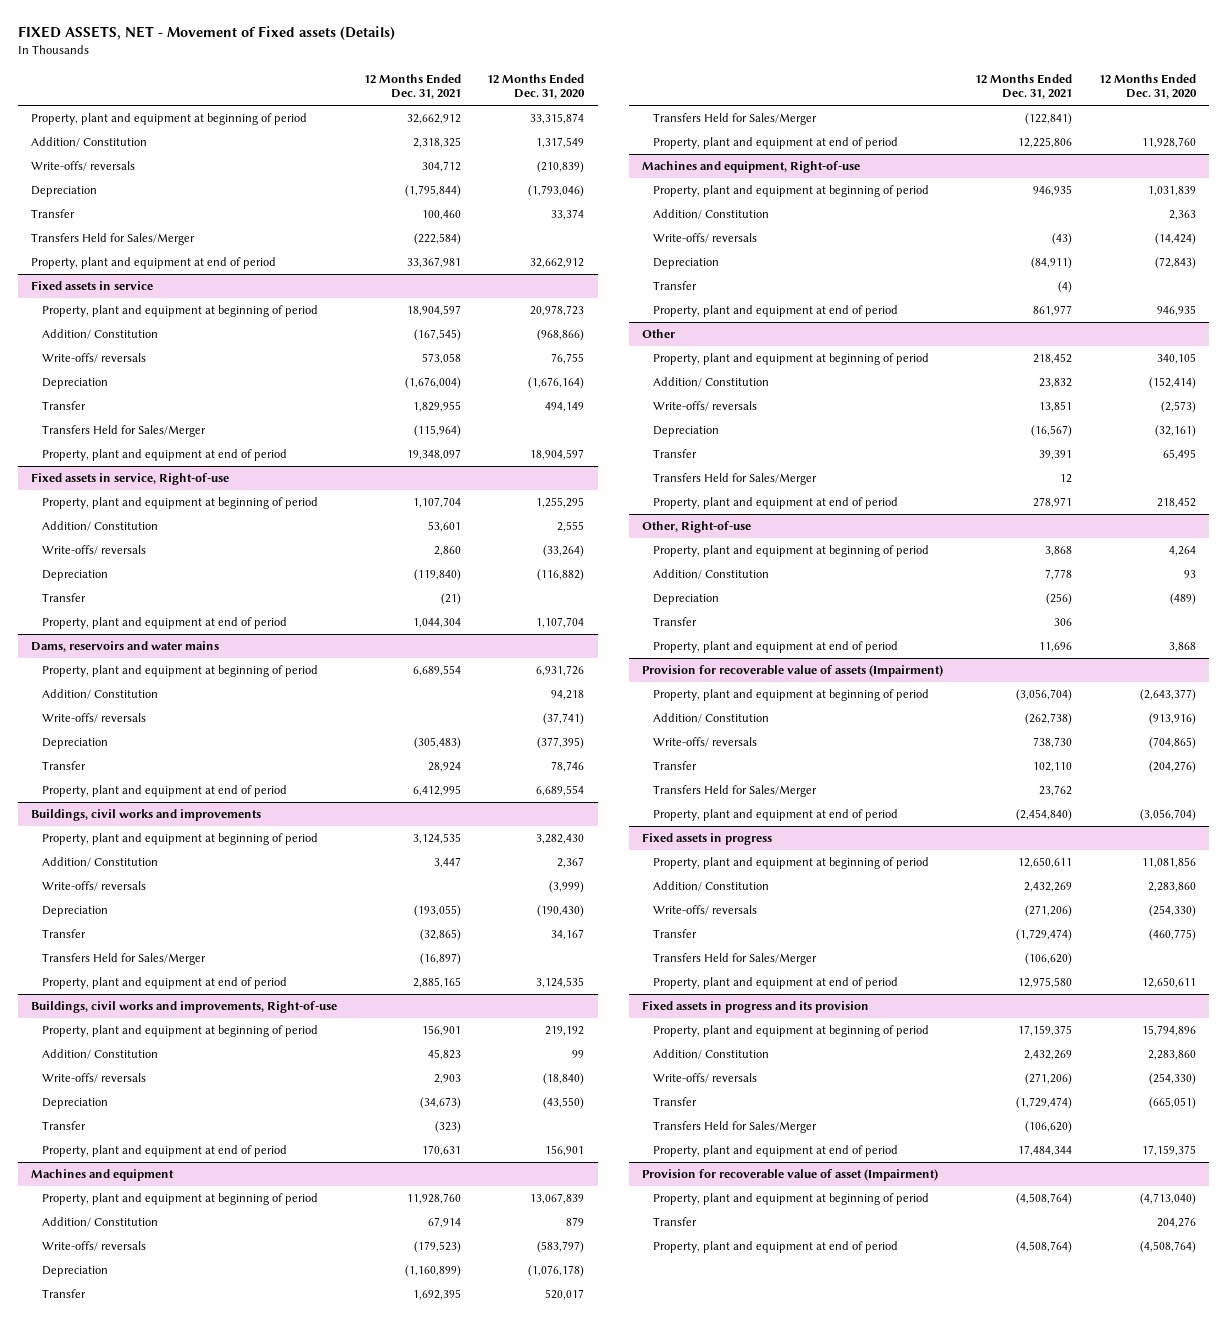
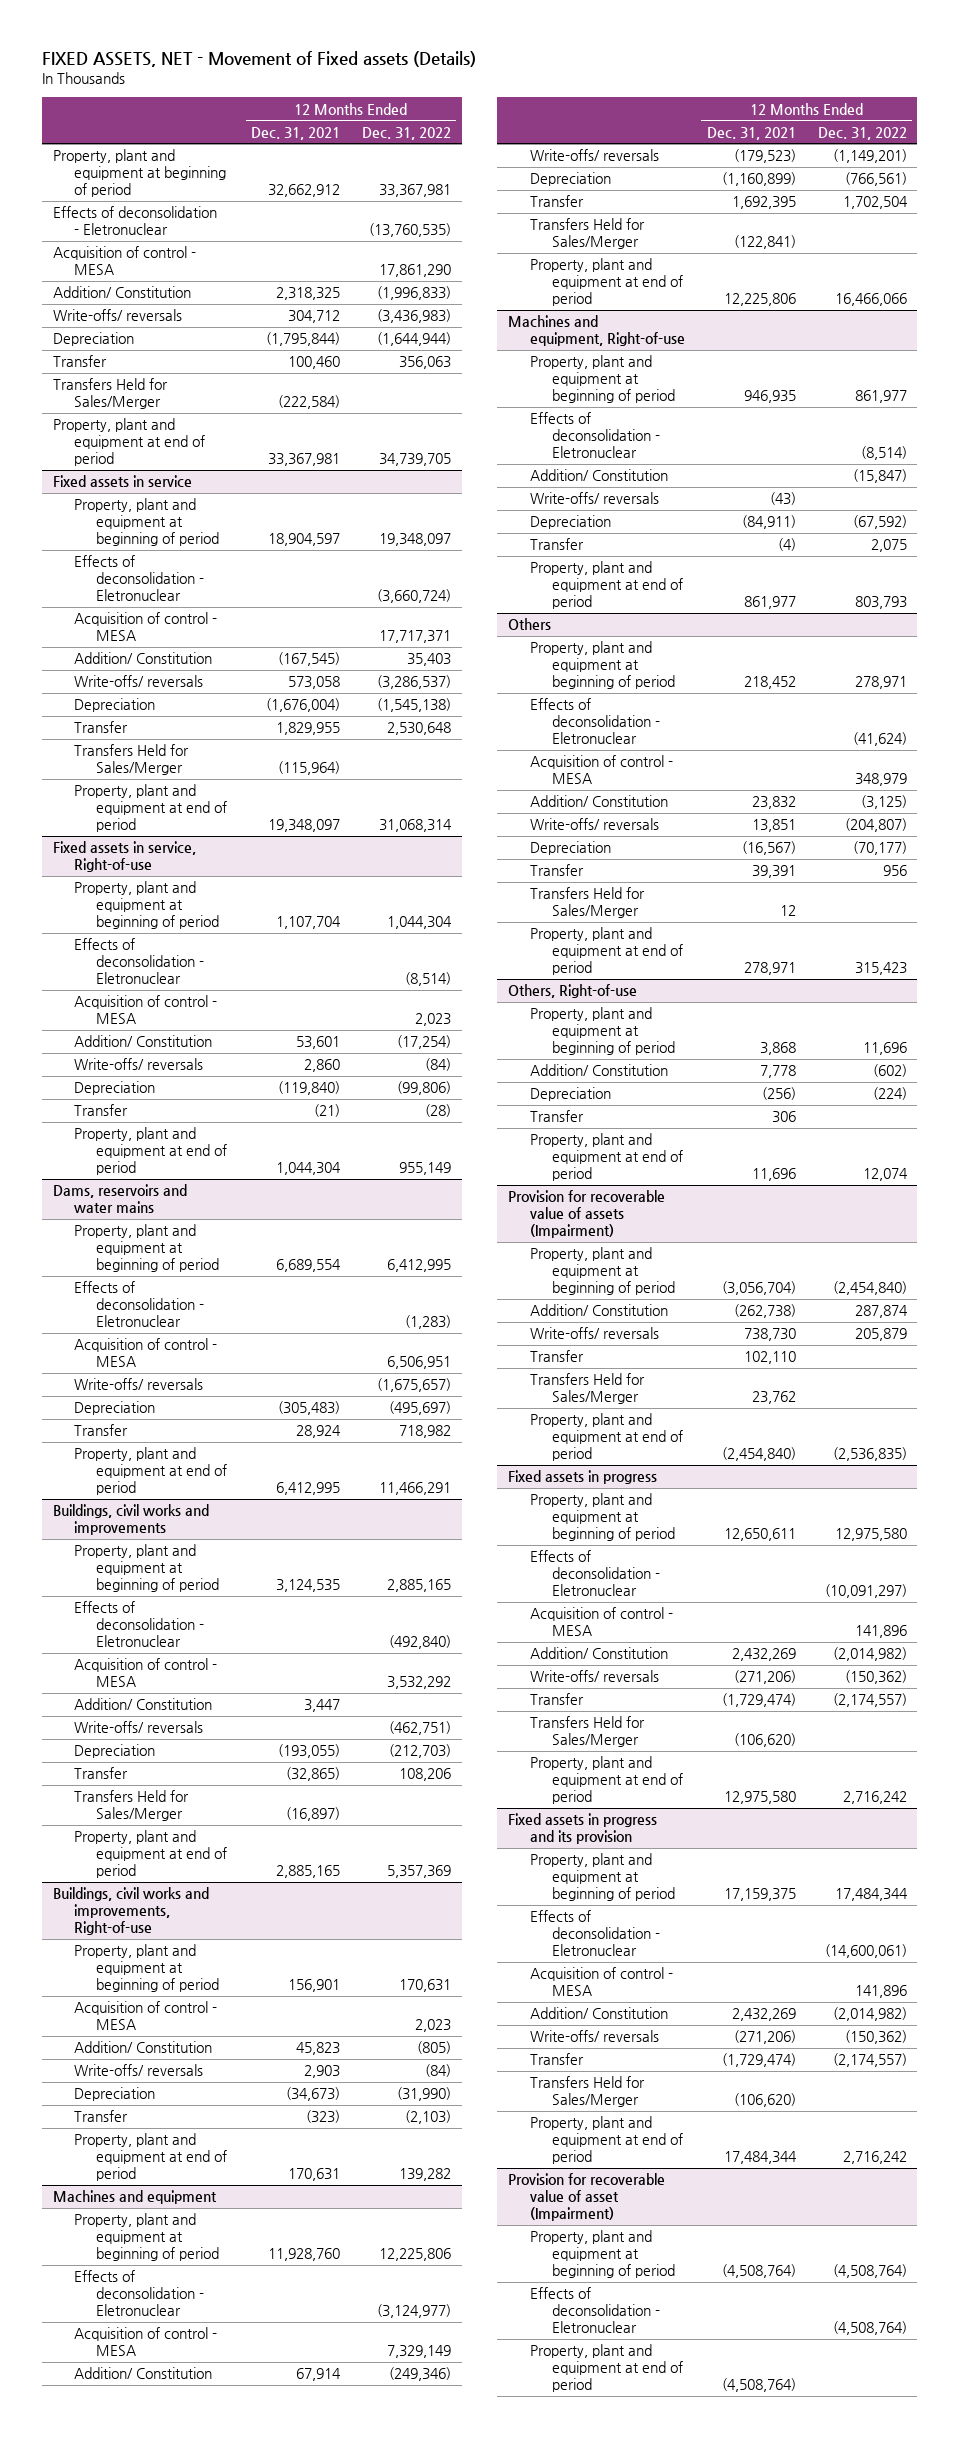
- | 12 Months Ended Dec. 31, 2021 | 12 Months Ended Dec. 31, 2020
+ | 12 Months Ended Dec. 31, 2021 | 12 Months Ended Dec. 31, 2022
+ Effects of deconsolidation - Eletronuclear | | (13,760,535)
+ Acquisition of control - MESA | | 17,861,290
@ Fixed assets in service
+ Effects of deconsolidation - Eletronuclear | | (3,660,724)
+ Acquisition of control - MESA | | 17,717,371
@ Fixed assets in service, Right-of-use
+ Effects of deconsolidation - Eletronuclear | | (8,514)
+ Acquisition of control - MESA | | 2,023
@ Dams, reservoirs and water mains
- Addition/ Constitution | | 94,218
+ Effects of deconsolidation - Eletronuclear | | (1,283)
+ Acquisition of control - MESA | | 6,506,951
@ Buildings, civil works and improvements
+ Effects of deconsolidation - Eletronuclear | | (492,840)
+ Acquisition of control - MESA | | 3,532,292
@ Buildings, civil works and improvements, Right-of-use
+ Acquisition of control - MESA | | 2,023
@ Machines and equipment
+ Effects of deconsolidation - Eletronuclear | | (3,124,977)
+ Acquisition of control - MESA | | 7,329,149
@ Machines and equipment, Right-of-use
+ Effects of deconsolidation - Eletronuclear | | (8,514)
- Other
+ Others
+ Effects of deconsolidation - Eletronuclear | | (41,624)
+ Acquisition of control - MESA | | 348,979
- Other, Right-of-use
+ Others, Right-of-use
@ Fixed assets in progress
+ Effects of deconsolidation - Eletronuclear | | (10,091,297)
+ Acquisition of control - MESA | | 141,896
@ Fixed assets in progress and its provision
+ Effects of deconsolidation - Eletronuclear | | (14,600,061)
+ Acquisition of control - MESA | | 141,896
@ Provision for recoverable value of asset (Impairment)
- Transfer | | 204,276
+ Effects of deconsolidation - Eletronuclear | | (4,508,764)

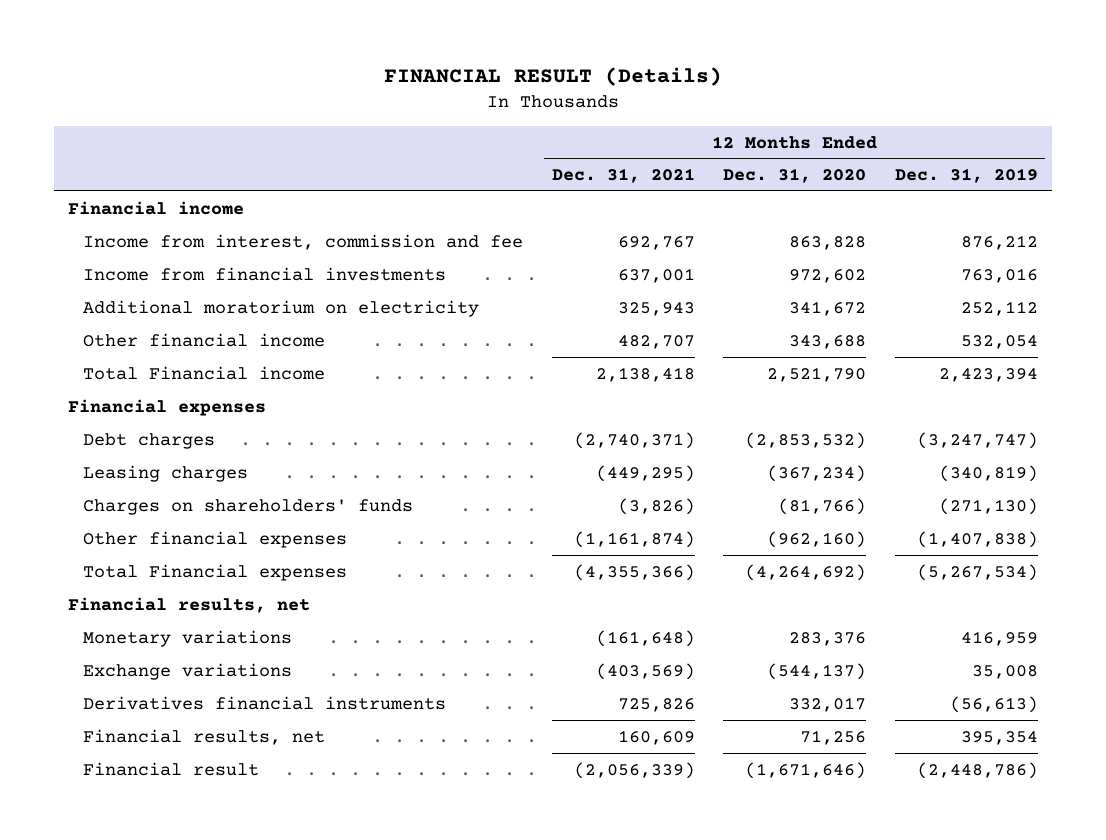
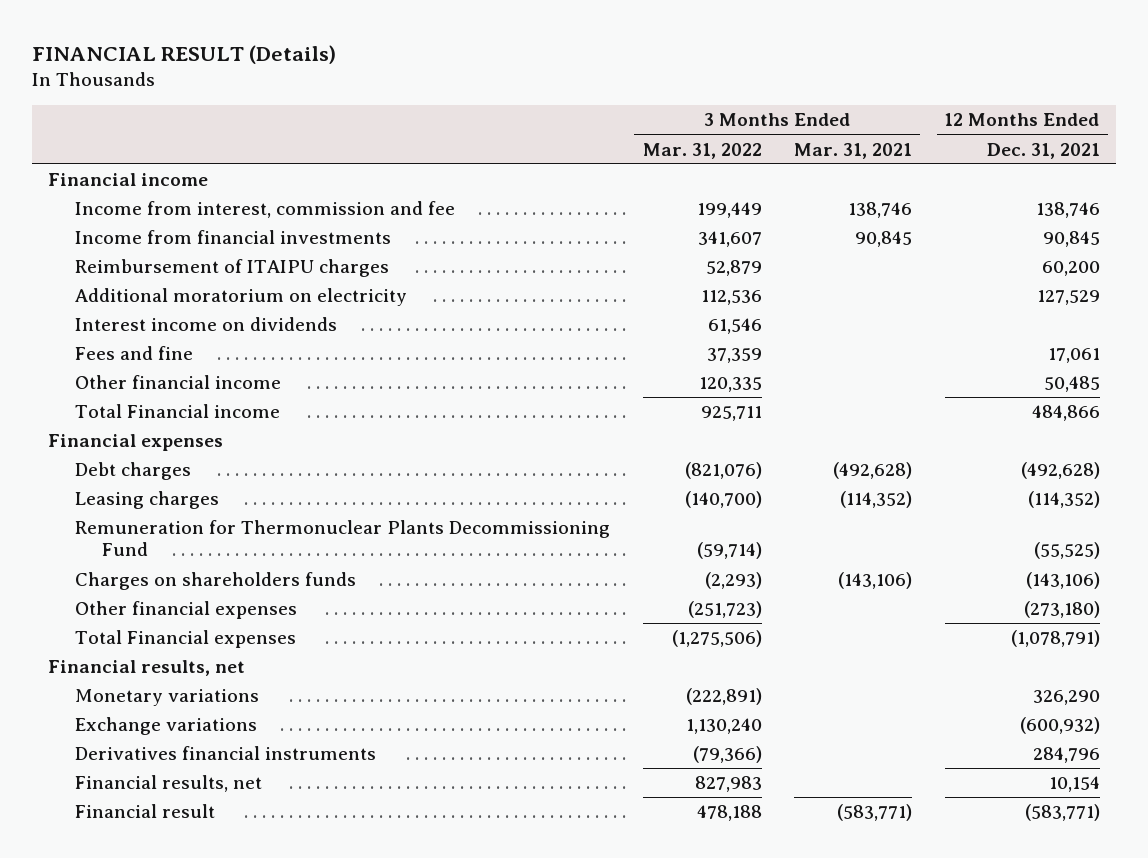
- | 12 Months Ended Dec. 31, 2021 | 12 Months Ended Dec. 31, 2020 | 12 Months Ended Dec. 31, 2019
+ | 3 Months Ended Mar. 31, 2022 | 3 Months Ended Mar. 31, 2021 | 12 Months Ended Dec. 31, 2021
- Income from interest, commission and fee | 692,767 | 863,828 | 876,212
- Income from financial investments | 637,001 | 972,602 | 763,016
- Additional moratorium on electricity | 325,943 | 341,672 | 252,112
- Other financial income | 482,707 | 343,688 | 532,054
- Total Financial income | 2,138,418 | 2,521,790 | 2,423,394
+ Income from interest, commission and fee | 199,449 | 138,746 | 138,746
+ Income from financial investments | 341,607 | 90,845 | 90,845
+ Reimbursement of ITAIPU charges | 52,879 | | 60,200
+ Additional moratorium on electricity | 112,536 | | 127,529
+ Interest income on dividends | 61,546 | |
+ Fees and fine | 37,359 | | 17,061
+ Other financial income | 120,335 | | 50,485
+ Total Financial income | 925,711 | | 484,866
- Debt charges | (2,740,371) | (2,853,532) | (3,247,747)
- Leasing charges | (449,295) | (367,234) | (340,819)
- Charges on shareholders' funds | (3,826) | (81,766) | (271,130)
- Other financial expenses | (1,161,874) | (962,160) | (1,407,838)
- Total Financial expenses | (4,355,366) | (4,264,692) | (5,267,534)
+ Debt charges | (821,076) | (492,628) | (492,628)
+ Leasing charges | (140,700) | (114,352) | (114,352)
+ Remuneration for Thermonuclear Plants Decommissioning Fund | (59,714) | | (55,525)
+ Charges on shareholders funds | (2,293) | (143,106) | (143,106)
+ Other financial expenses | (251,723) | | (273,180)
+ Total Financial expenses | (1,275,506) | | (1,078,791)
- Monetary variations | (161,648) | 283,376 | 416,959
- Exchange variations | (403,569) | (544,137) | 35,008
- Derivatives financial instruments | 725,826 | 332,017 | (56,613)
- Financial results, net | 160,609 | 71,256 | 395,354
- Financial result | (2,056,339) | (1,671,646) | (2,448,786)
+ Monetary variations | (222,891) | | 326,290
+ Exchange variations | 1,130,240 | | (600,932)
+ Derivatives financial instruments | (79,366) | | 284,796
+ Financial results, net | 827,983 | | 10,154
+ Financial result | 478,188 | (583,771) | (583,771)

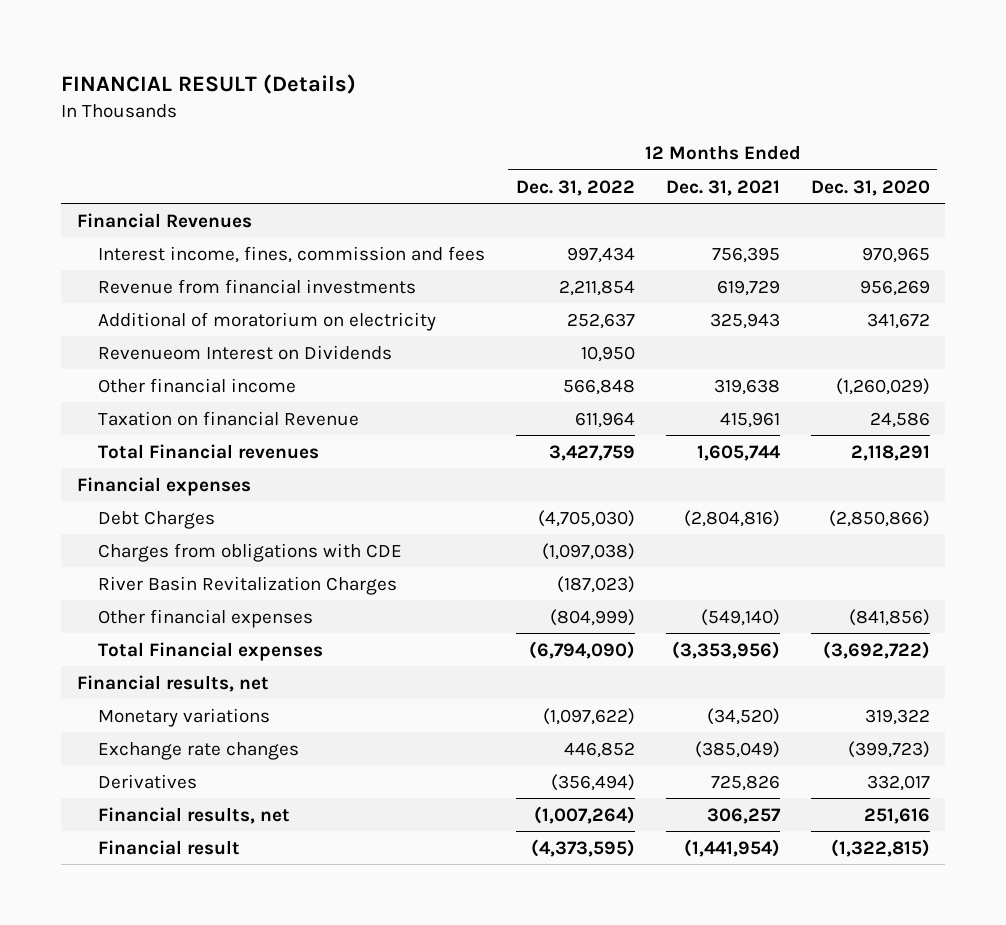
- | 3 Months Ended Mar. 31, 2022 | 3 Months Ended Mar. 31, 2021 | 12 Months Ended Dec. 31, 2021
+ | 12 Months Ended Dec. 31, 2022 | 12 Months Ended Dec. 31, 2021 | 12 Months Ended Dec. 31, 2020
- Financial income
- Income from interest, commission and fee | 199,449 | 138,746 | 138,746
- Income from financial investments | 341,607 | 90,845 | 90,845
- Reimbursement of ITAIPU charges | 52,879 | | 60,200
- Additional moratorium on electricity | 112,536 | | 127,529
- Interest income on dividends | 61,546 | |
- Fees and fine | 37,359 | | 17,061
- Other financial income | 120,335 | | 50,485
- Total Financial income | 925,711 | | 484,866
+ Financial Revenues
+ Interest income, fines, commission and fees | 997,434 | 756,395 | 970,965
+ Revenue from financial investments | 2,211,854 | 619,729 | 956,269
+ Additional of moratorium on electricity | 252,637 | 325,943 | 341,672
+ Revenueom Interest on Dividends | 10,950 | |
+ Other financial income | 566,848 | 319,638 | (1,260,029)
+ Taxation on financial Revenue | 611,964 | 415,961 | 24,586
+ Total Financial revenues | 3,427,759 | 1,605,744 | 2,118,291
- Debt charges | (821,076) | (492,628) | (492,628)
- Leasing charges | (140,700) | (114,352) | (114,352)
- Remuneration for Thermonuclear Plants Decommissioning Fund | (59,714) | | (55,525)
- Charges on shareholders funds | (2,293) | (143,106) | (143,106)
- Other financial expenses | (251,723) | | (273,180)
- Total Financial expenses | (1,275,506) | | (1,078,791)
+ Debt Charges | (4,705,030) | (2,804,816) | (2,850,866)
+ Charges from obligations with CDE | (1,097,038) | |
+ River Basin Revitalization Charges | (187,023) | |
+ Other financial expenses | (804,999) | (549,140) | (841,856)
+ Total Financial expenses | (6,794,090) | (3,353,956) | (3,692,722)
- Monetary variations | (222,891) | | 326,290
- Exchange variations | 1,130,240 | | (600,932)
- Derivatives financial instruments | (79,366) | | 284,796
- Financial results, net | 827,983 | | 10,154
- Financial result | 478,188 | (583,771) | (583,771)
+ Monetary variations | (1,097,622) | (34,520) | 319,322
+ Exchange rate changes | 446,852 | (385,049) | (399,723)
+ Derivatives | (356,494) | 725,826 | 332,017
+ Financial results, net | (1,007,264) | 306,257 | 251,616
+ Financial result | (4,373,595) | (1,441,954) | (1,322,815)

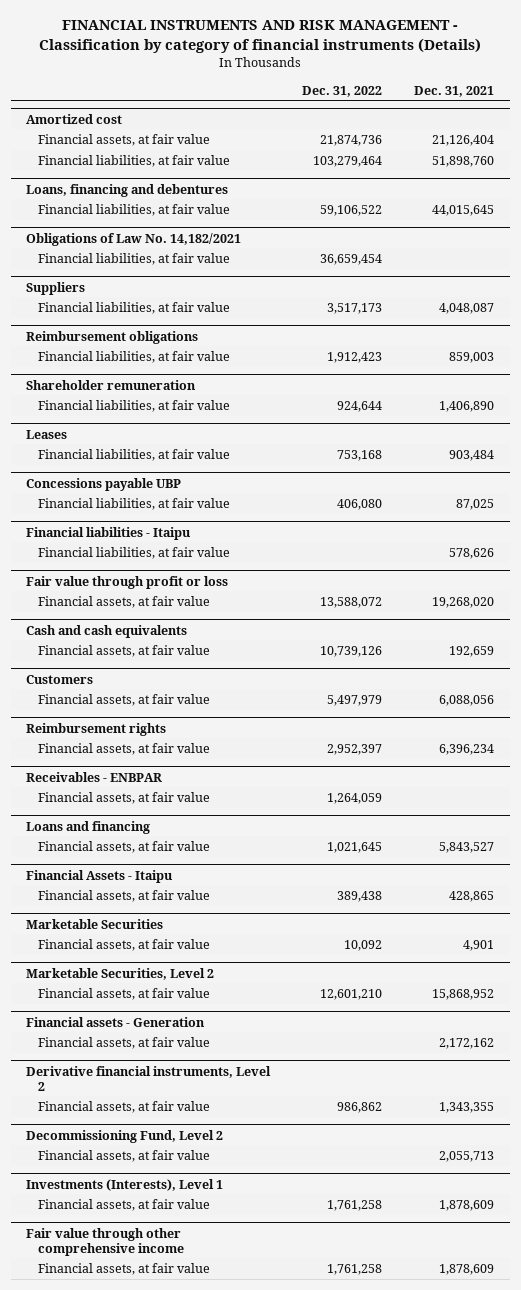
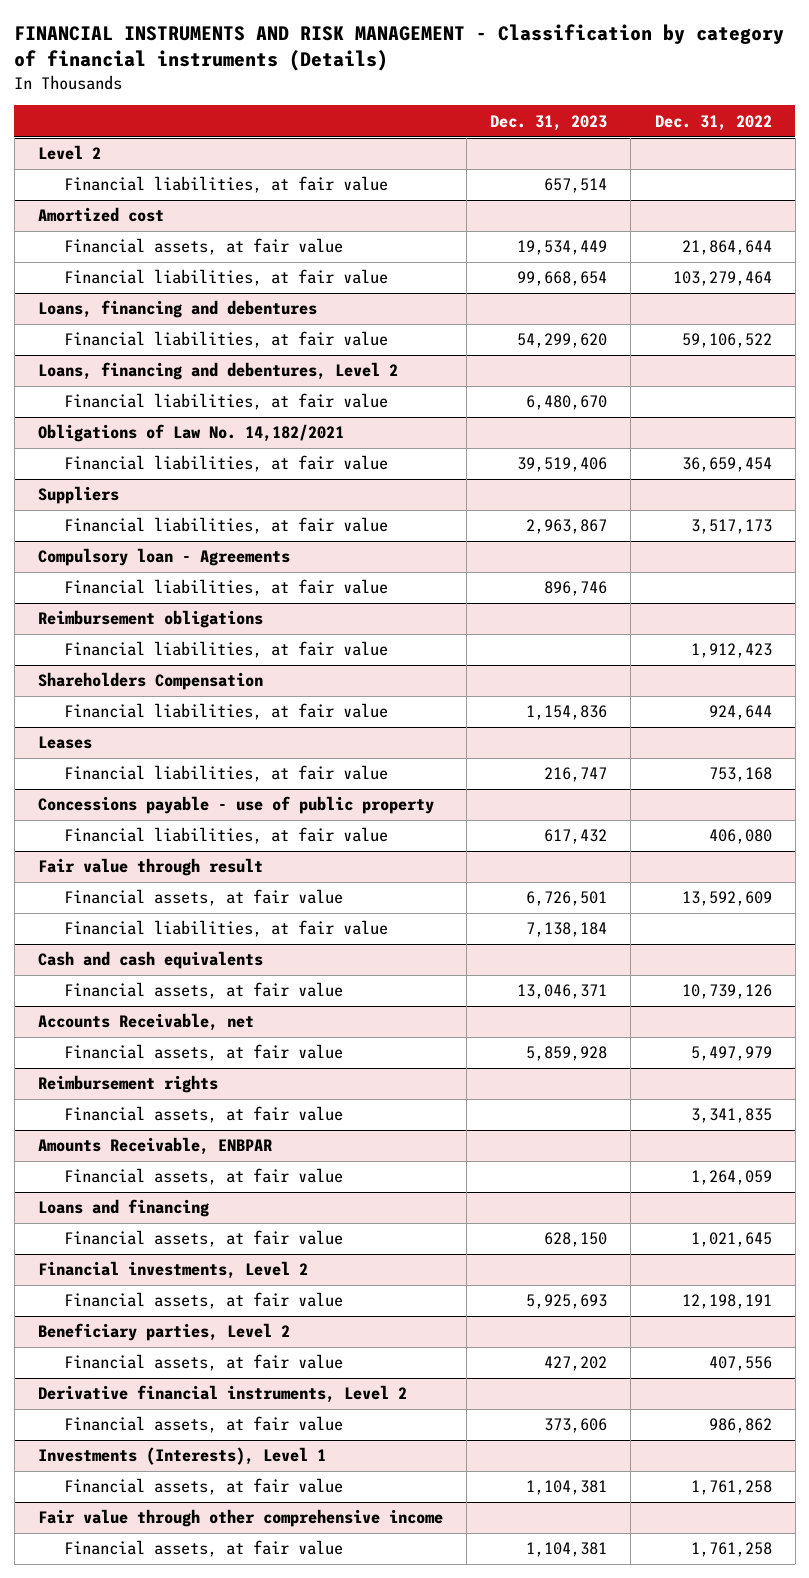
- | Dec. 31, 2022 | Dec. 31, 2021
+ | Dec. 31, 2023 | Dec. 31, 2022
+ Level 2
+ Financial liabilities, at fair value | 657,514 |
@ Amortized cost
- Financial assets, at fair value | 21,874,736 | 21,126,404
+ Financial assets, at fair value | 19,534,449 | 21,864,644
+ Loans, financing and debentures, Level 2
+ Financial liabilities, at fair value | 6,480,670 |
+ Compulsory loan - Agreements
+ Financial liabilities, at fair value | 896,746 |
- Shareholder remuneration
+ Shareholders Compensation
- Concessions payable UBP
+ Concessions payable - use of public property
- Financial liabilities - Itaipu
+ Fair value through result
+ Financial assets, at fair value | 6,726,501 | 13,592,609
- Fair value through profit or loss
- Financial assets, at fair value | 13,588,072 | 19,268,020
- Customers
+ Accounts Receivable, net
@ Reimbursement rights
- Financial assets, at fair value | 2,952,397 | 6,396,234
- Receivables - ENBPAR
@ Reimbursement rights
+ Financial assets, at fair value | | 3,341,835
+ Amounts Receivable, ENBPAR
- Financial Assets - Itaipu
- Financial assets, at fair value | 389,438 | 428,865
- Marketable Securities
- Financial assets, at fair value | 10,092 | 4,901
- Marketable Securities, Level 2
- Financial assets, at fair value | 12,601,210 | 15,868,952
- Financial assets - Generation
- Financial assets, at fair value | | 2,172,162
+ Financial investments, Level 2
+ Financial assets, at fair value | 5,925,693 | 12,198,191
+ Beneficiary parties, Level 2
+ Financial assets, at fair value | 427,202 | 407,556
- Decommissioning Fund, Level 2
- Financial assets, at fair value | | 2,055,713

